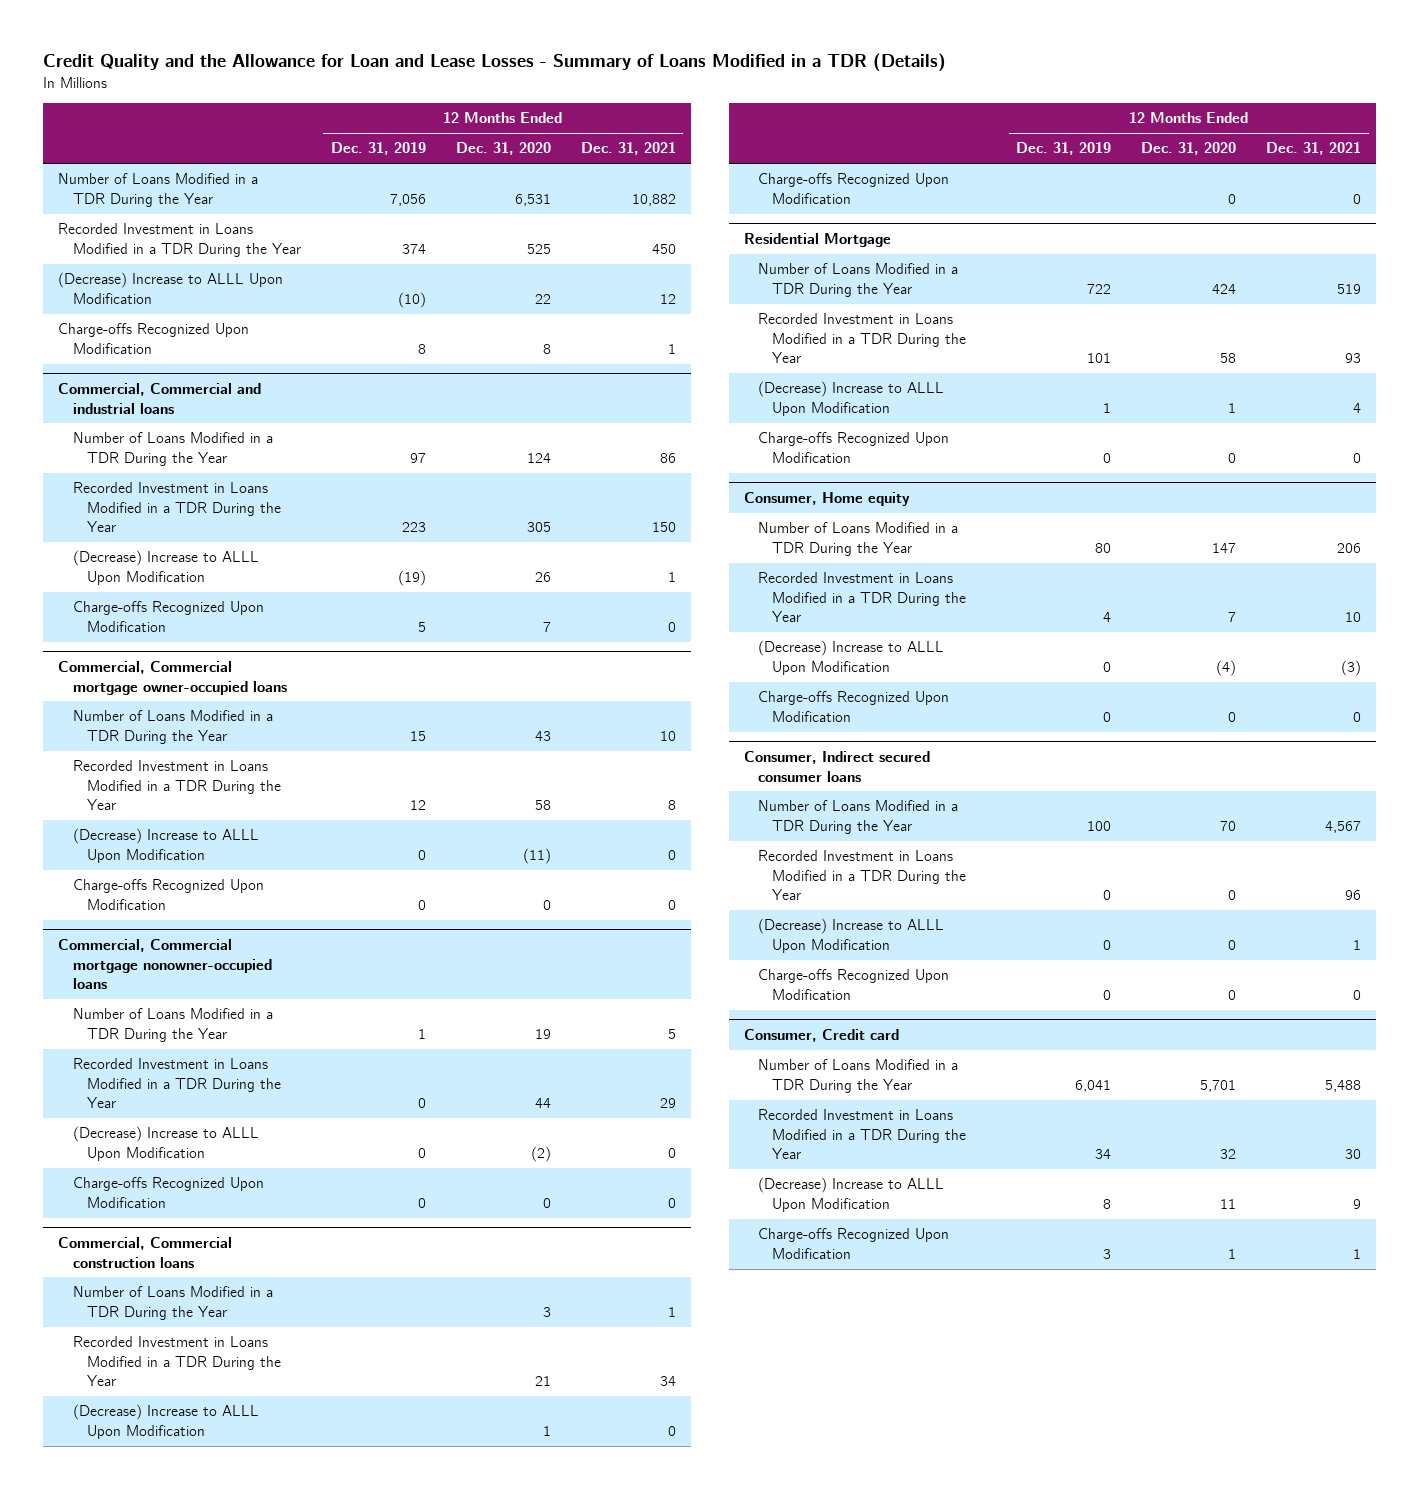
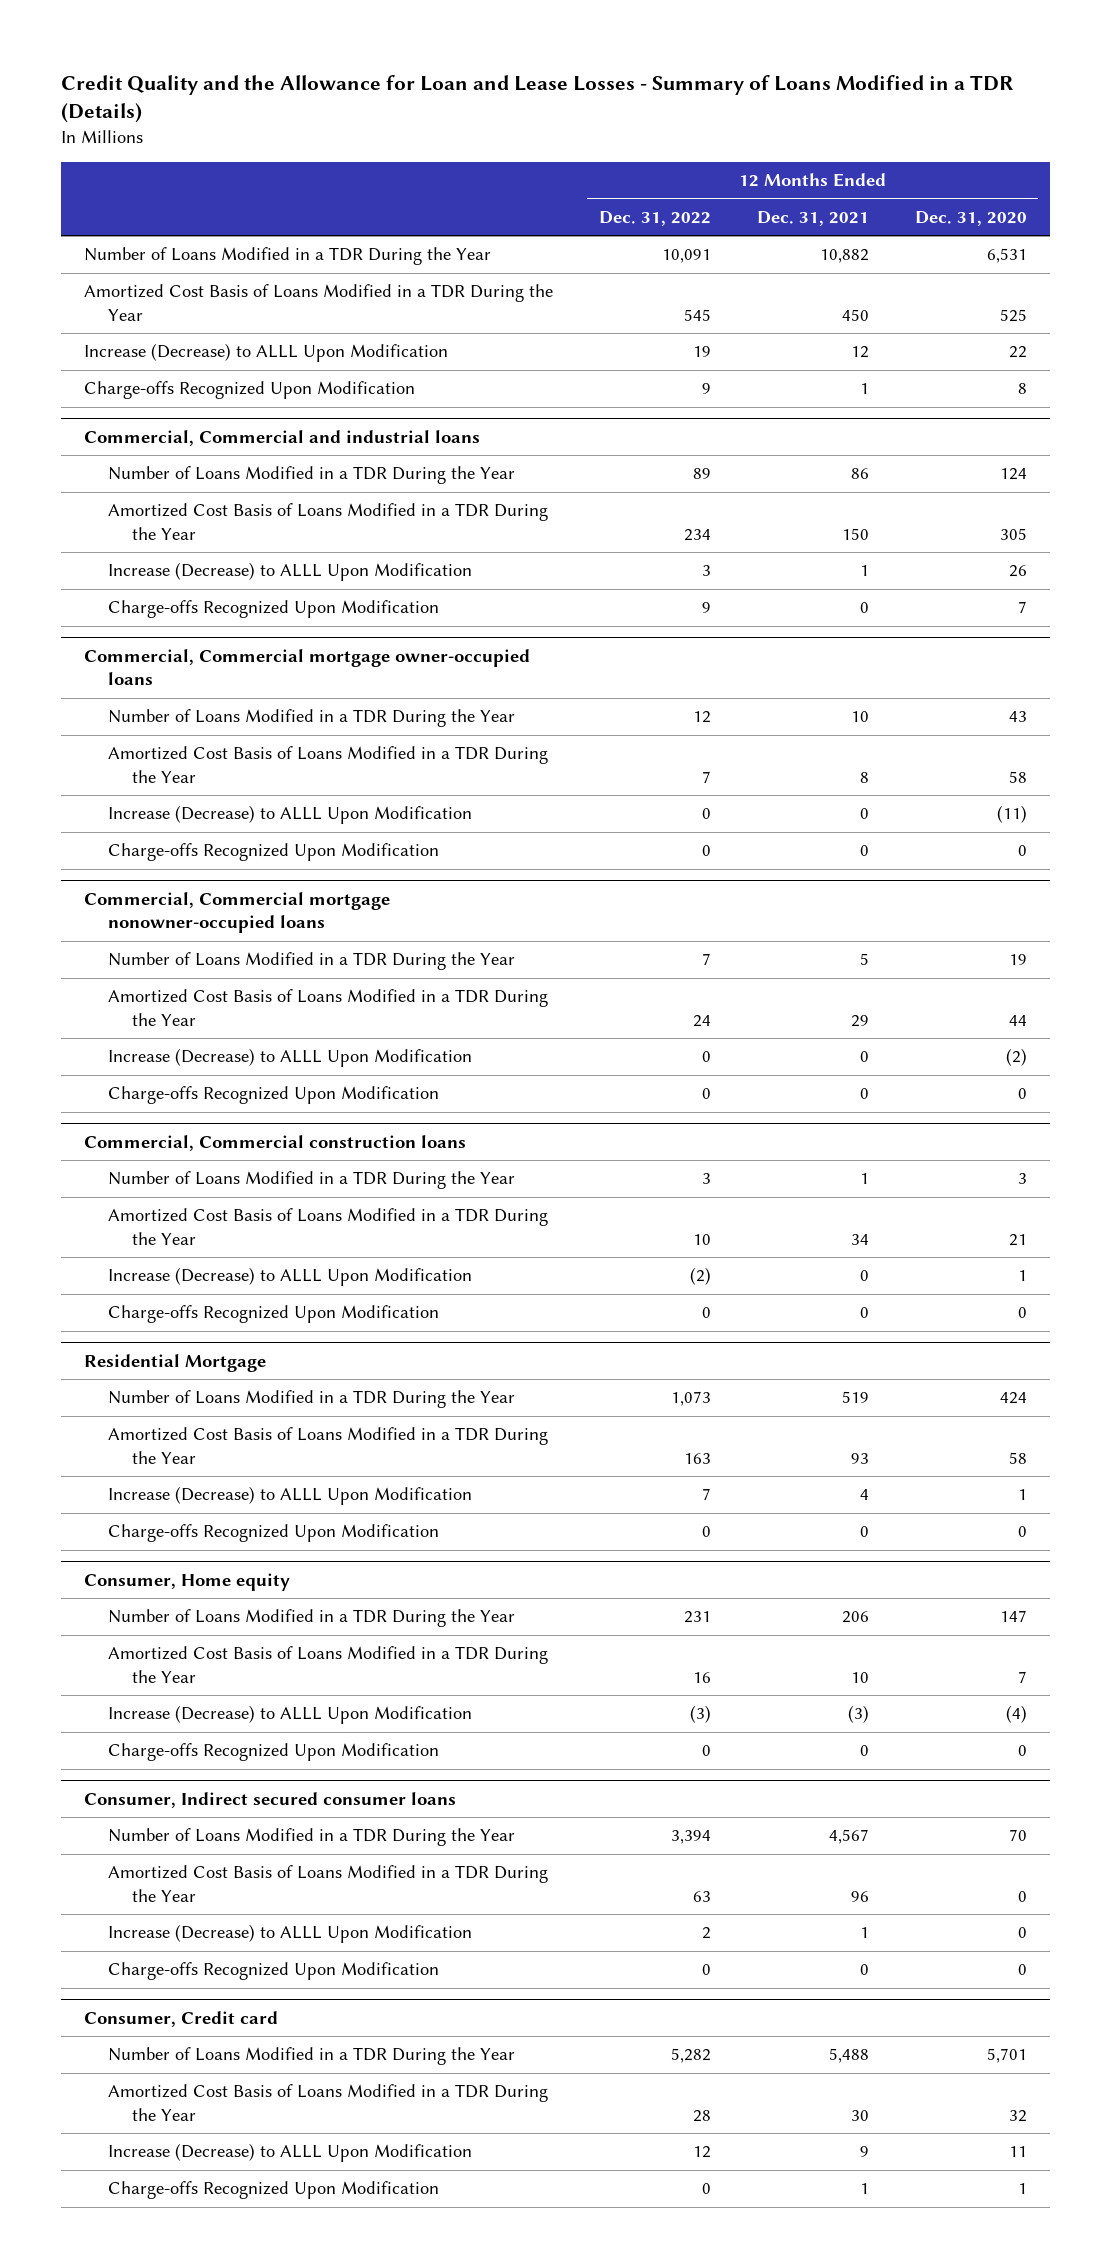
- | 12 Months Ended Dec. 31, 2019 | 12 Months Ended Dec. 31, 2020 | 12 Months Ended Dec. 31, 2021
+ | 12 Months Ended Dec. 31, 2022 | 12 Months Ended Dec. 31, 2021 | 12 Months Ended Dec. 31, 2020
- Recorded Investment in Loans Modified in a TDR During the Year | 374 | 525 | 450
- (Decrease) Increase to ALLL Upon Modification | (10) | 22 | 12
+ Amortized Cost Basis of Loans Modified in a TDR During the Year | 545 | 450 | 525
+ Increase (Decrease) to ALLL Upon Modification | 19 | 12 | 22
@ Commercial, Commercial and industrial loans
- Recorded Investment in Loans Modified in a TDR During the Year | 223 | 305 | 150
- (Decrease) Increase to ALLL Upon Modification | (19) | 26 | 1
+ Amortized Cost Basis of Loans Modified in a TDR During the Year | 234 | 150 | 305
+ Increase (Decrease) to ALLL Upon Modification | 3 | 1 | 26
@ Commercial, Commercial mortgage owner-occupied loans
- Recorded Investment in Loans Modified in a TDR During the Year | 12 | 58 | 8
- (Decrease) Increase to ALLL Upon Modification | 0 | (11) | 0
+ Amortized Cost Basis of Loans Modified in a TDR During the Year | 7 | 8 | 58
+ Increase (Decrease) to ALLL Upon Modification | 0 | 0 | (11)
@ Commercial, Commercial mortgage nonowner-occupied loans
- Recorded Investment in Loans Modified in a TDR During the Year | 0 | 44 | 29
- (Decrease) Increase to ALLL Upon Modification | 0 | (2) | 0
+ Amortized Cost Basis of Loans Modified in a TDR During the Year | 24 | 29 | 44
+ Increase (Decrease) to ALLL Upon Modification | 0 | 0 | (2)
@ Commercial, Commercial construction loans
- Recorded Investment in Loans Modified in a TDR During the Year | | 21 | 34
- (Decrease) Increase to ALLL Upon Modification | | 1 | 0
+ Amortized Cost Basis of Loans Modified in a TDR During the Year | 10 | 34 | 21
+ Increase (Decrease) to ALLL Upon Modification | (2) | 0 | 1
@ Residential Mortgage
- Recorded Investment in Loans Modified in a TDR During the Year | 101 | 58 | 93
- (Decrease) Increase to ALLL Upon Modification | 1 | 1 | 4
+ Amortized Cost Basis of Loans Modified in a TDR During the Year | 163 | 93 | 58
+ Increase (Decrease) to ALLL Upon Modification | 7 | 4 | 1
@ Consumer, Home equity
- Recorded Investment in Loans Modified in a TDR During the Year | 4 | 7 | 10
- (Decrease) Increase to ALLL Upon Modification | 0 | (4) | (3)
+ Amortized Cost Basis of Loans Modified in a TDR During the Year | 16 | 10 | 7
+ Increase (Decrease) to ALLL Upon Modification | (3) | (3) | (4)
@ Consumer, Indirect secured consumer loans
- Recorded Investment in Loans Modified in a TDR During the Year | 0 | 0 | 96
- (Decrease) Increase to ALLL Upon Modification | 0 | 0 | 1
+ Amortized Cost Basis of Loans Modified in a TDR During the Year | 63 | 96 | 0
+ Increase (Decrease) to ALLL Upon Modification | 2 | 1 | 0
@ Consumer, Credit card
- Recorded Investment in Loans Modified in a TDR During the Year | 34 | 32 | 30
- (Decrease) Increase to ALLL Upon Modification | 8 | 11 | 9
+ Amortized Cost Basis of Loans Modified in a TDR During the Year | 28 | 30 | 32
+ Increase (Decrease) to ALLL Upon Modification | 12 | 9 | 11

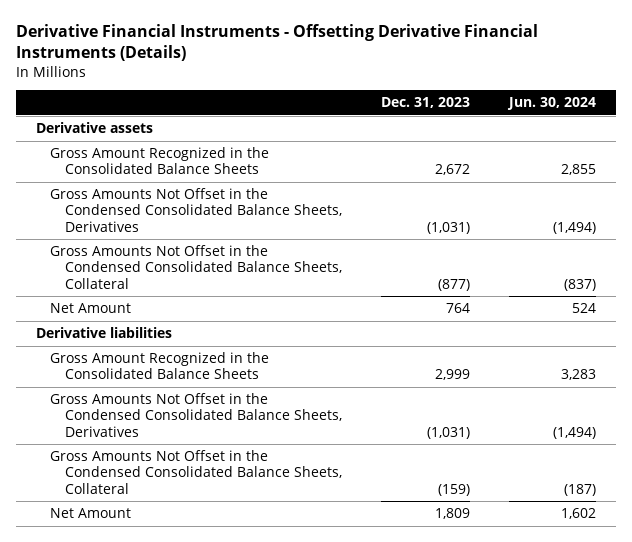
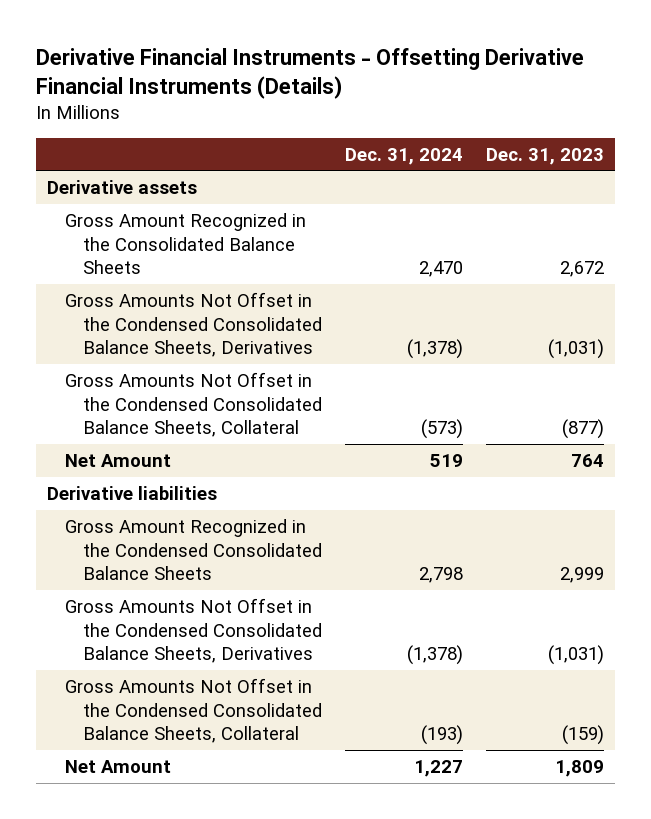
- | Dec. 31, 2023 | Jun. 30, 2024
+ | Dec. 31, 2024 | Dec. 31, 2023
- Gross Amount Recognized in the Consolidated Balance Sheets | 2,999 | 3,283
+ Gross Amount Recognized in the Condensed Consolidated Balance Sheets | 2,798 | 2,999

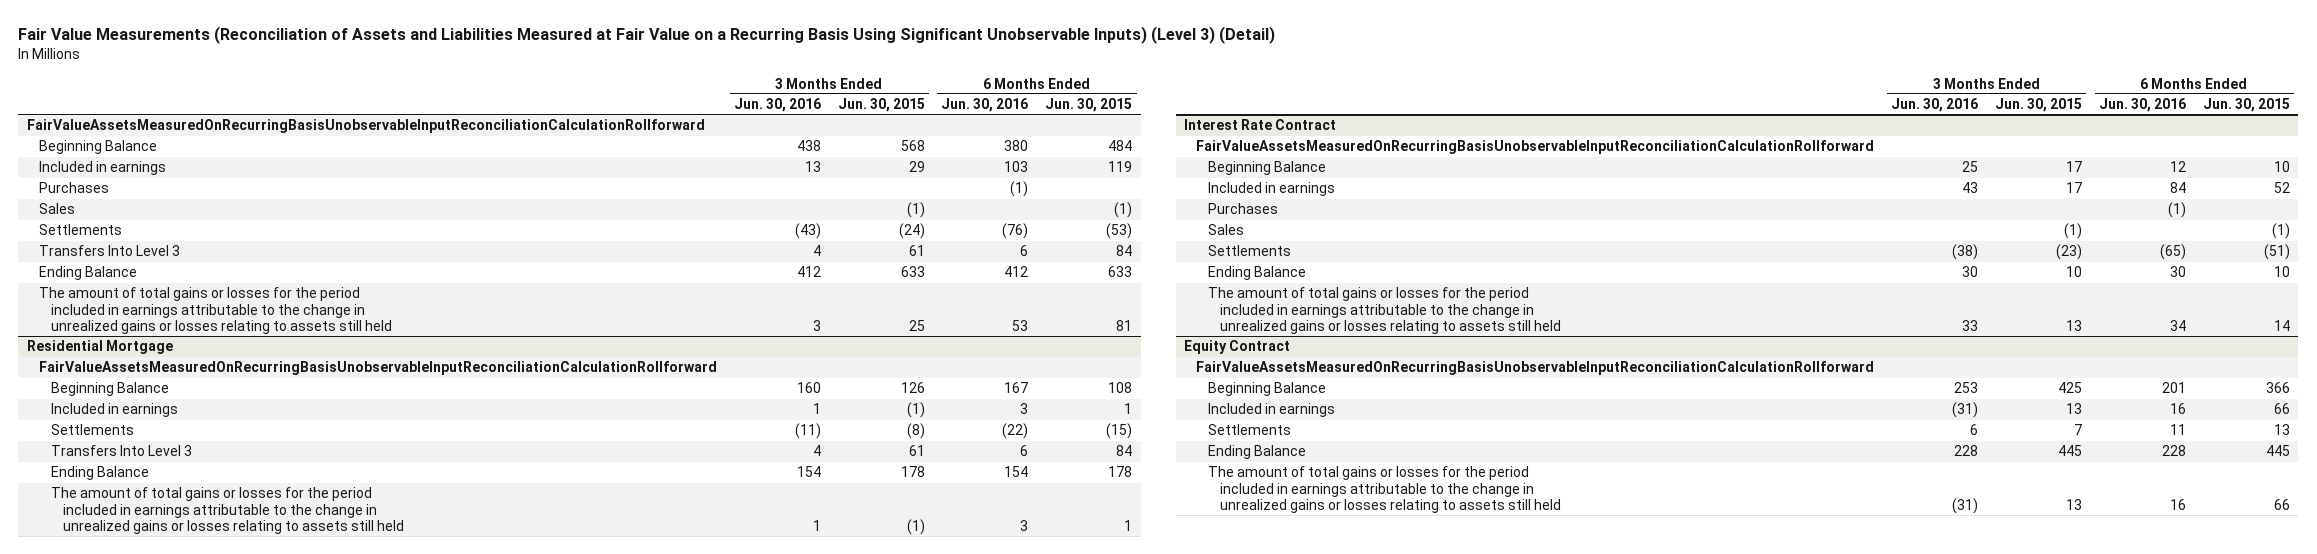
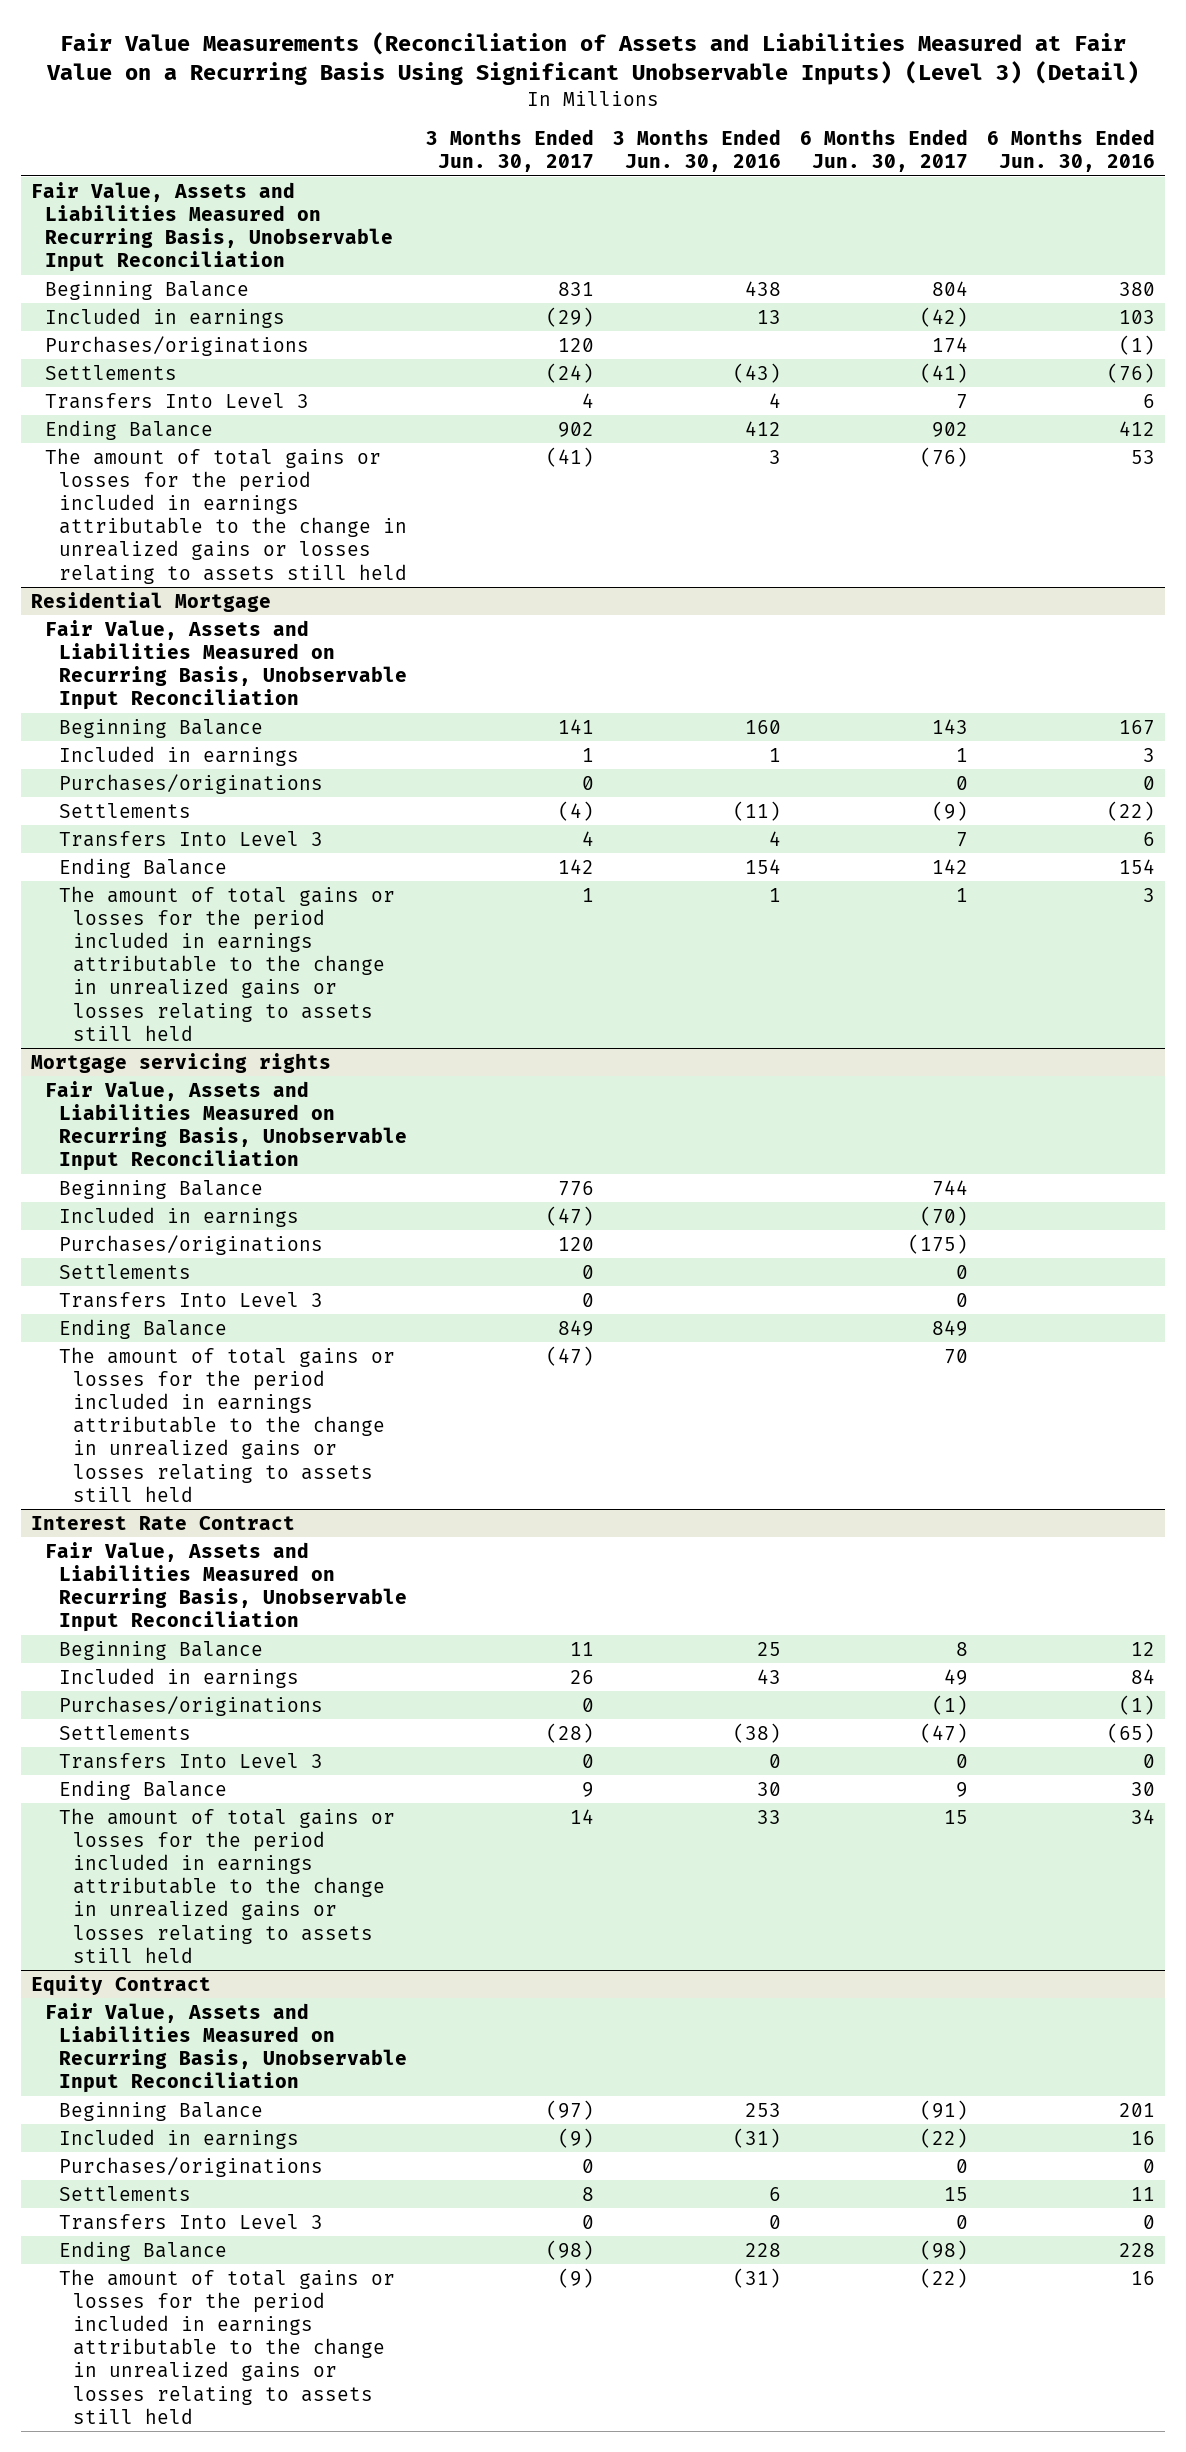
- | 3 Months Ended Jun. 30, 2016 | 3 Months Ended Jun. 30, 2015 | 6 Months Ended Jun. 30, 2016 | 6 Months Ended Jun. 30, 2015
+ | 3 Months Ended Jun. 30, 2017 | 3 Months Ended Jun. 30, 2016 | 6 Months Ended Jun. 30, 2017 | 6 Months Ended Jun. 30, 2016
- FairValueAssetsMeasuredOnRecurringBasisUnobservableInputReconciliationCalculationRollforward
+ Fair Value, Assets and Liabilities Measured on Recurring Basis, Unobservable Input Reconciliation
- Purchases | | | (1) |
- Sales | | (1) | | (1)
+ Purchases/originations | 120 | | 174 | (1)
@ Residential Mortgage
- FairValueAssetsMeasuredOnRecurringBasisUnobservableInputReconciliationCalculationRollforward
+ Fair Value, Assets and Liabilities Measured on Recurring Basis, Unobservable Input Reconciliation
+ Purchases/originations | 0 | | 0 | 0
+ Mortgage servicing rights
+ Fair Value, Assets and Liabilities Measured on Recurring Basis, Unobservable Input Reconciliation
+ Beginning Balance | 776 | | 744 |
+ Included in earnings | (47) | | (70) |
+ Purchases/originations | 120 | | (175) |
+ Settlements | 0 | | 0 |
+ Transfers Into Level 3 | 0 | | 0 |
+ Ending Balance | 849 | | 849 |
+ The amount of total gains or losses for the period included in earnings attributable to the change in unrealized gains or losses relating to assets still held | (47) | | 70 |
@ Interest Rate Contract
- FairValueAssetsMeasuredOnRecurringBasisUnobservableInputReconciliationCalculationRollforward
+ Fair Value, Assets and Liabilities Measured on Recurring Basis, Unobservable Input Reconciliation
- Purchases | | | (1) |
- Sales | | (1) | | (1)
+ Purchases/originations | 0 | | (1) | (1)
+ Transfers Into Level 3 | 0 | 0 | 0 | 0
@ Equity Contract
- FairValueAssetsMeasuredOnRecurringBasisUnobservableInputReconciliationCalculationRollforward
+ Fair Value, Assets and Liabilities Measured on Recurring Basis, Unobservable Input Reconciliation
+ Purchases/originations | 0 | | 0 | 0
+ Transfers Into Level 3 | 0 | 0 | 0 | 0

